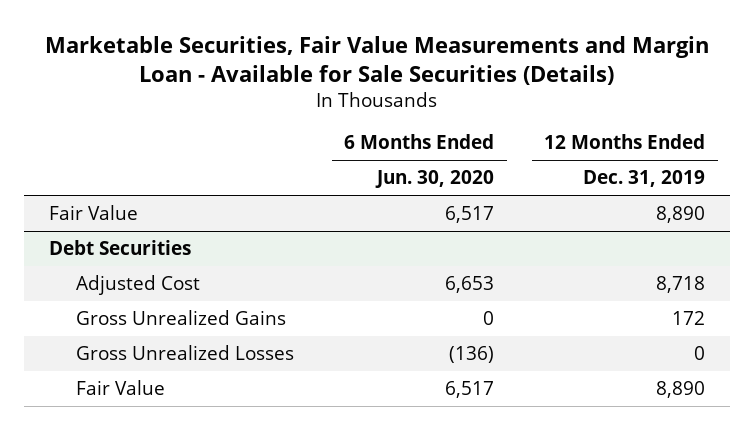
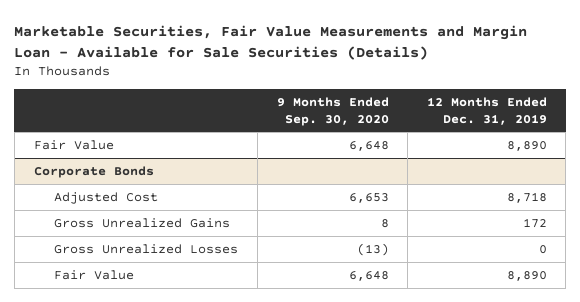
- | 6 Months Ended Jun. 30, 2020 | 12 Months Ended Dec. 31, 2019
+ | 9 Months Ended Sep. 30, 2020 | 12 Months Ended Dec. 31, 2019
- Debt Securities
+ Corporate Bonds

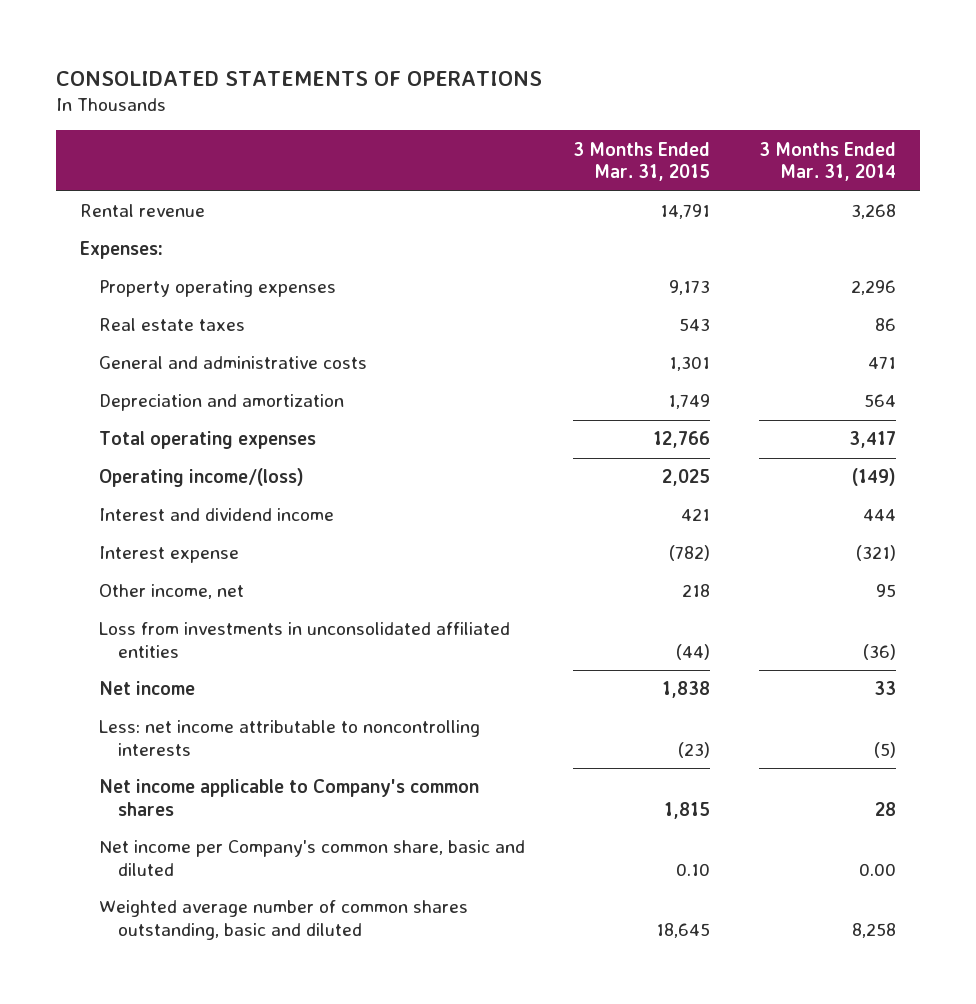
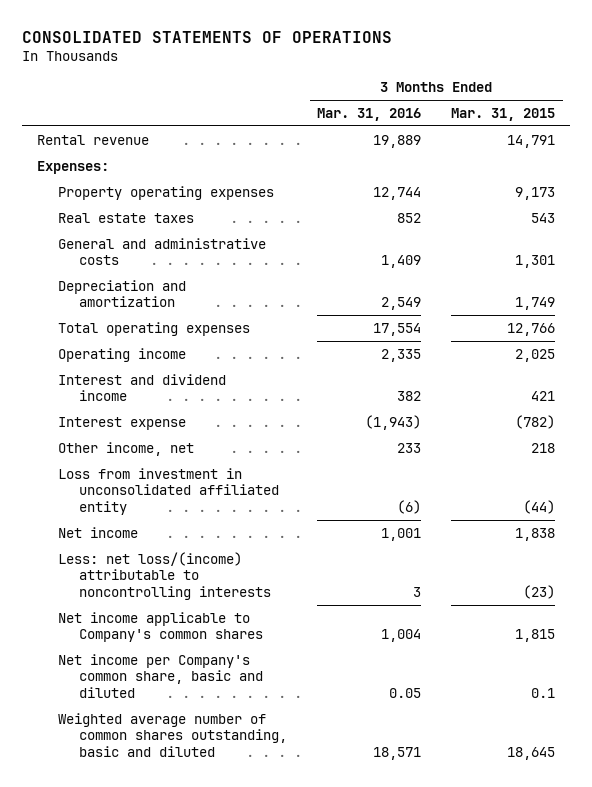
- | 3 Months Ended Mar. 31, 2015 | 3 Months Ended Mar. 31, 2014
+ | 3 Months Ended Mar. 31, 2016 | 3 Months Ended Mar. 31, 2015
- Operating income/(loss) | 2,025 | (149)
+ Operating income | 2,335 | 2,025
- Loss from investments in unconsolidated affiliated entities | (44) | (36)
+ Loss from investment in unconsolidated affiliated entity | (6) | (44)
- Less: net income attributable to noncontrolling interests | (23) | (5)
+ Less: net loss/(income) attributable to noncontrolling interests | 3 | (23)
- Net income per Company's common share, basic and diluted | 0.10 | 0.00
+ Net income per Company's common share, basic and diluted | 0.05 | 0.1

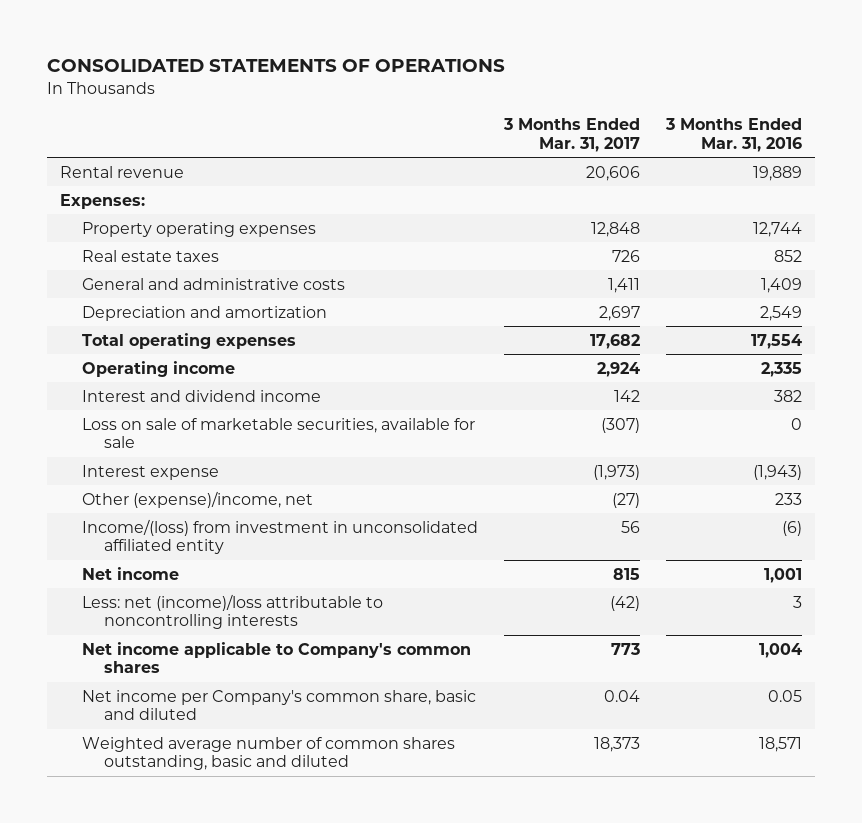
- | 3 Months Ended Mar. 31, 2016 | 3 Months Ended Mar. 31, 2015
+ | 3 Months Ended Mar. 31, 2017 | 3 Months Ended Mar. 31, 2016
+ Loss on sale of marketable securities, available for sale | (307) | 0
- Other income, net | 233 | 218
- Loss from investment in unconsolidated affiliated entity | (6) | (44)
+ Other (expense)/income, net | (27) | 233
+ Income/(loss) from investment in unconsolidated affiliated entity | 56 | (6)
- Less: net loss/(income) attributable to noncontrolling interests | 3 | (23)
+ Less: net (income)/loss attributable to noncontrolling interests | (42) | 3

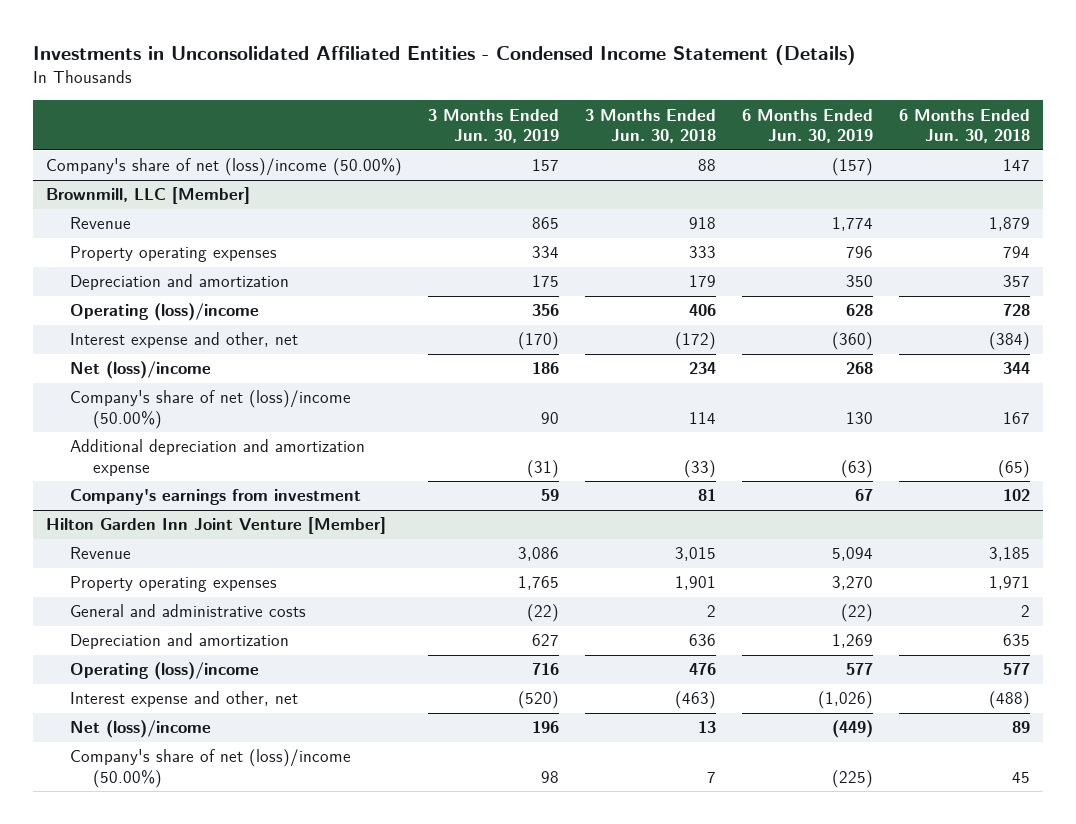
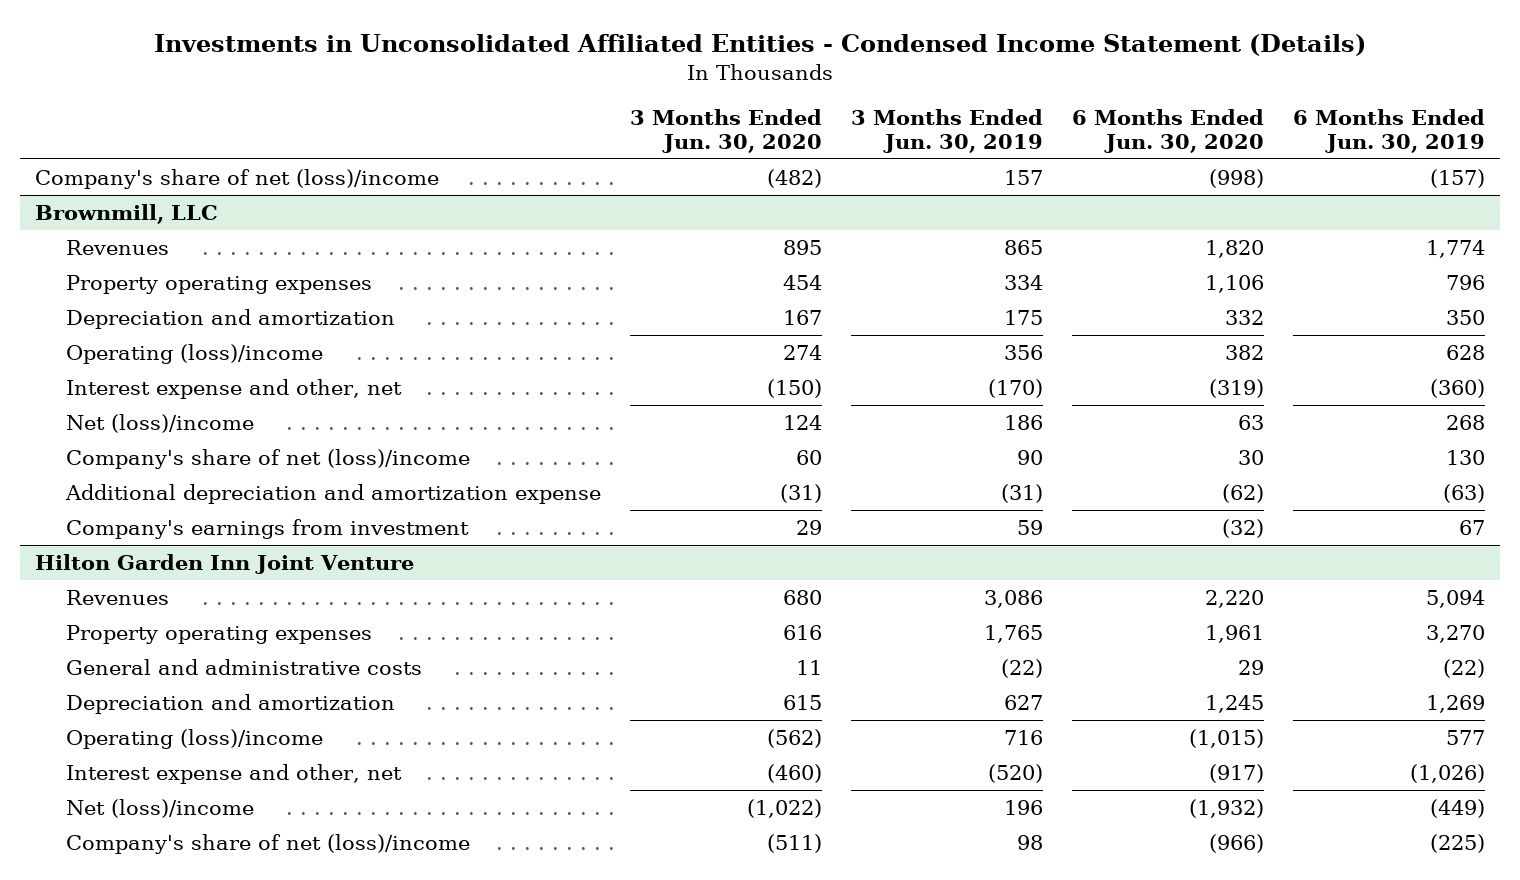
- | 3 Months Ended Jun. 30, 2019 | 3 Months Ended Jun. 30, 2018 | 6 Months Ended Jun. 30, 2019 | 6 Months Ended Jun. 30, 2018
+ | 3 Months Ended Jun. 30, 2020 | 3 Months Ended Jun. 30, 2019 | 6 Months Ended Jun. 30, 2020 | 6 Months Ended Jun. 30, 2019
- Company's share of net (loss)/income (50.00%) | 157 | 88 | (157) | 147
- Brownmill, LLC [Member]
- Revenue | 865 | 918 | 1,774 | 1,879
+ Company's share of net (loss)/income | (482) | 157 | (998) | (157)
+ Brownmill, LLC
+ Revenues | 895 | 865 | 1,820 | 1,774
- Company's share of net (loss)/income (50.00%) | 90 | 114 | 130 | 167
+ Company's share of net (loss)/income | 60 | 90 | 30 | 130
- Hilton Garden Inn Joint Venture [Member]
- Revenue | 3,086 | 3,015 | 5,094 | 3,185
+ Hilton Garden Inn Joint Venture
+ Revenues | 680 | 3,086 | 2,220 | 5,094
- Company's share of net (loss)/income (50.00%) | 98 | 7 | (225) | 45
+ Company's share of net (loss)/income | (511) | 98 | (966) | (225)

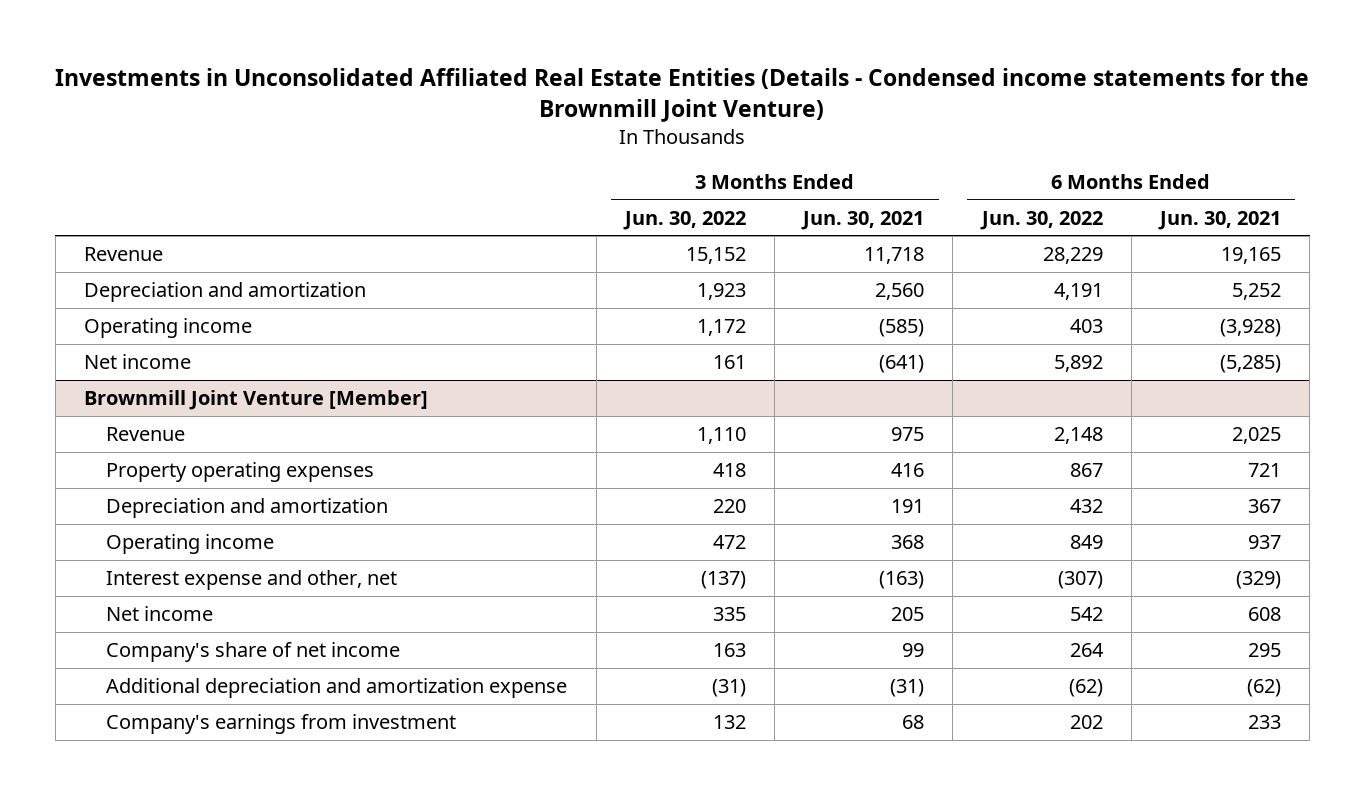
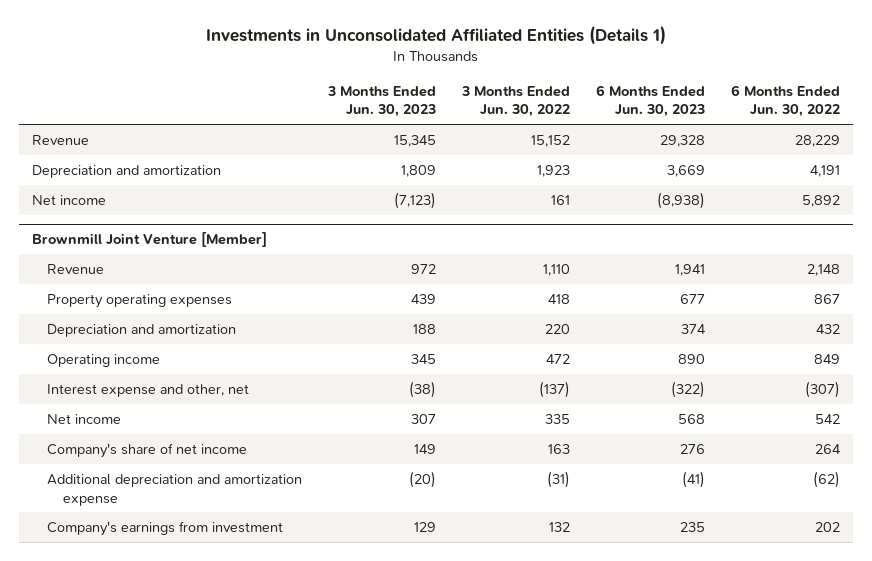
- Investments in Unconsolidated Affiliated Real Estate Entities (Details - Condensed income statements for the Brownmill Joint Venture)
+ Investments in Unconsolidated Affiliated Entities (Details 1)
- | 3 Months Ended Jun. 30, 2022 | 3 Months Ended Jun. 30, 2021 | 6 Months Ended Jun. 30, 2022 | 6 Months Ended Jun. 30, 2021
+ | 3 Months Ended Jun. 30, 2023 | 3 Months Ended Jun. 30, 2022 | 6 Months Ended Jun. 30, 2023 | 6 Months Ended Jun. 30, 2022
- Operating income | 1,172 | (585) | 403 | (3,928)

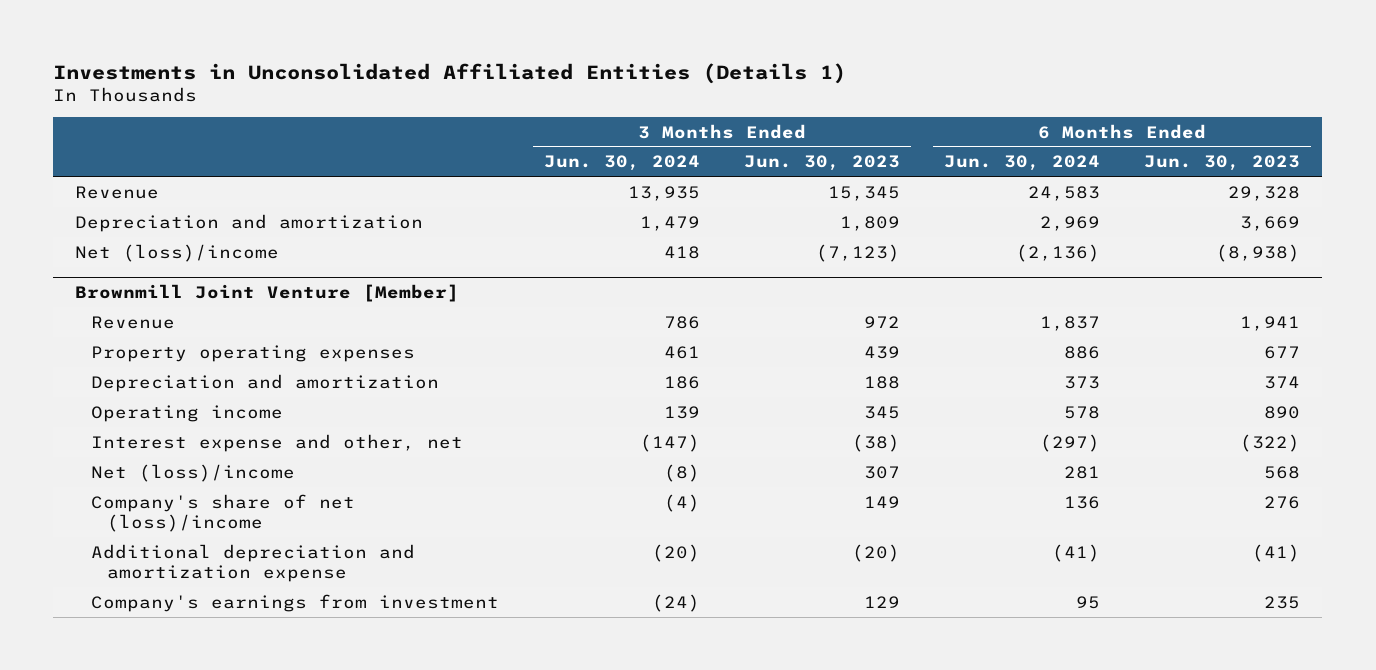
- | 3 Months Ended Jun. 30, 2023 | 3 Months Ended Jun. 30, 2022 | 6 Months Ended Jun. 30, 2023 | 6 Months Ended Jun. 30, 2022
+ | 3 Months Ended Jun. 30, 2024 | 3 Months Ended Jun. 30, 2023 | 6 Months Ended Jun. 30, 2024 | 6 Months Ended Jun. 30, 2023
- Net income | (7,123) | 161 | (8,938) | 5,892
+ Net (loss)/income | 418 | (7,123) | (2,136) | (8,938)
@ Brownmill Joint Venture [Member]
- Net income | 307 | 335 | 568 | 542
- Company's share of net income | 149 | 163 | 276 | 264
+ Net (loss)/income | (8) | 307 | 281 | 568
+ Company's share of net (loss)/income | (4) | 149 | 136 | 276

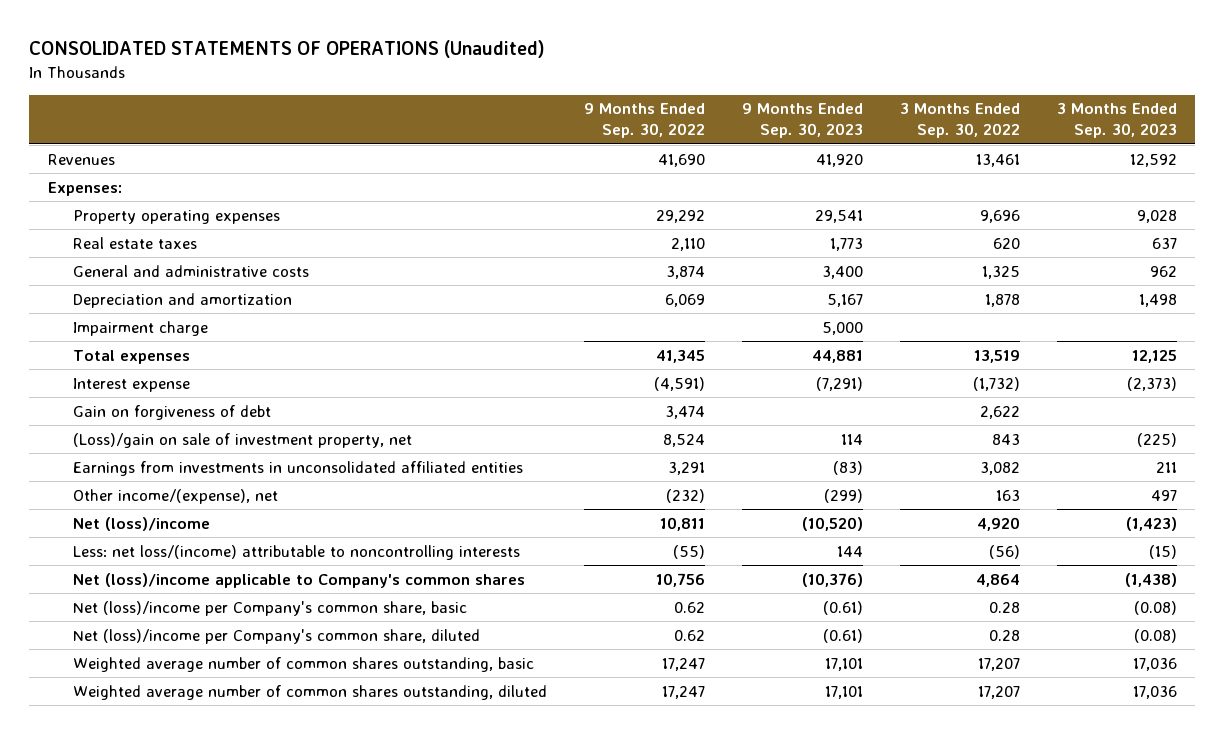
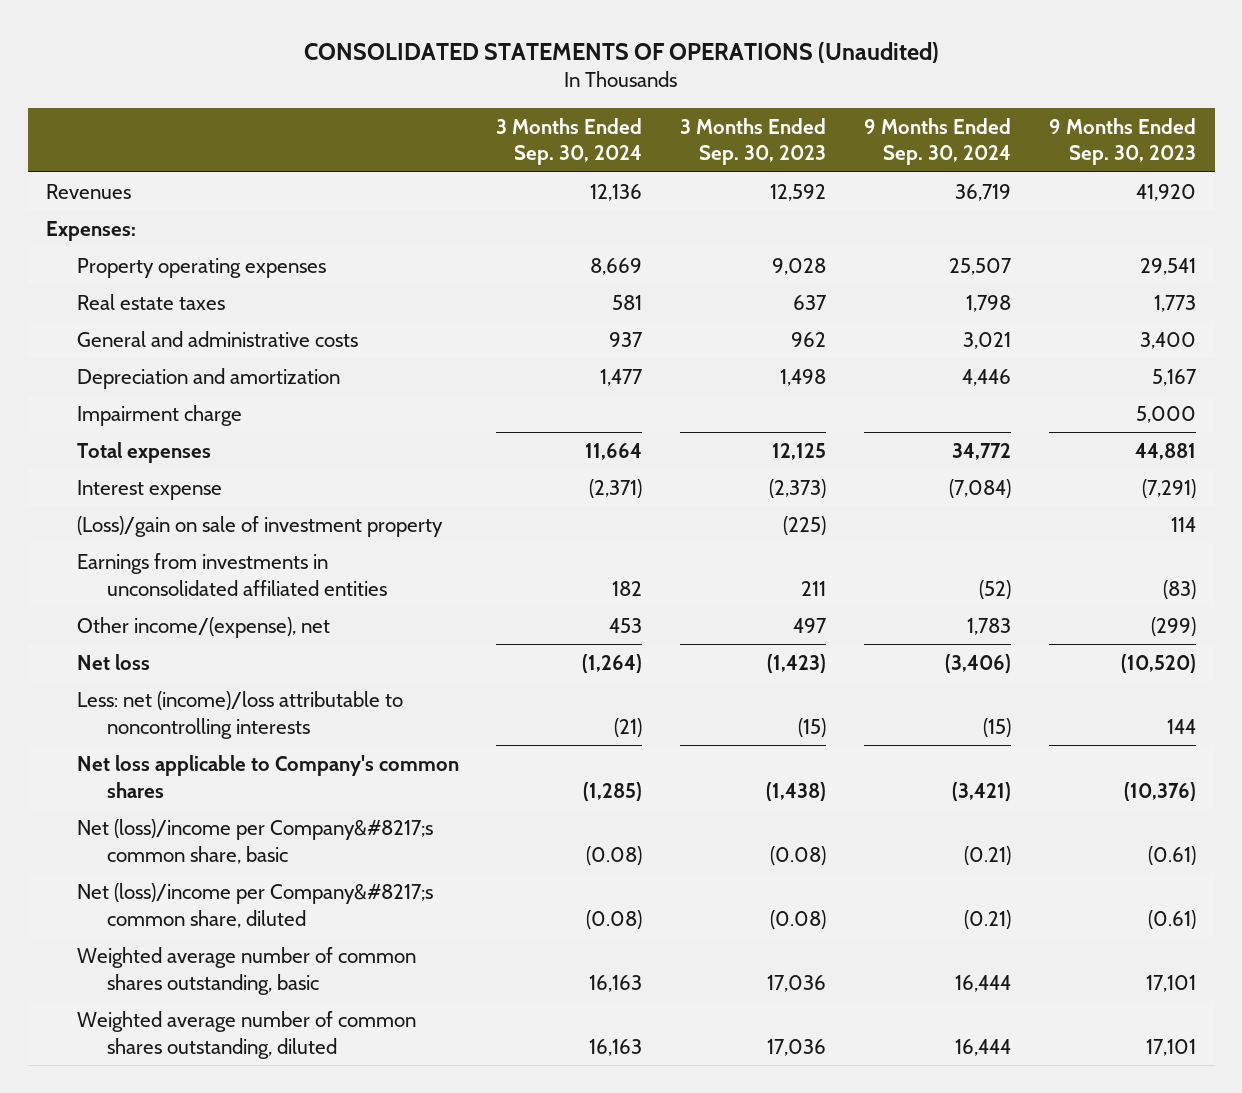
- | 9 Months Ended Sep. 30, 2022 | 9 Months Ended Sep. 30, 2023 | 3 Months Ended Sep. 30, 2022 | 3 Months Ended Sep. 30, 2023
+ | 3 Months Ended Sep. 30, 2024 | 3 Months Ended Sep. 30, 2023 | 9 Months Ended Sep. 30, 2024 | 9 Months Ended Sep. 30, 2023
- Gain on forgiveness of debt | 3,474 | | 2,622 |
- (Loss)/gain on sale of investment property, net | 8,524 | 114 | 843 | (225)
+ (Loss)/gain on sale of investment property | | (225) | | 114
- Net (loss)/income | 10,811 | (10,520) | 4,920 | (1,423)
- Less: net loss/(income) attributable to noncontrolling interests | (55) | 144 | (56) | (15)
- Net (loss)/income applicable to Company's common shares | 10,756 | (10,376) | 4,864 | (1,438)
- Net (loss)/income per Company's common share, basic | 0.62 | (0.61) | 0.28 | (0.08)
- Net (loss)/income per Company's common share, diluted | 0.62 | (0.61) | 0.28 | (0.08)
+ Net loss | (1,264) | (1,423) | (3,406) | (10,520)
+ Less: net (income)/loss attributable to noncontrolling interests | (21) | (15) | (15) | 144
+ Net loss applicable to Company's common shares | (1,285) | (1,438) | (3,421) | (10,376)
+ Net (loss)/income per Company&#8217;s common share, basic | (0.08) | (0.08) | (0.21) | (0.61)
+ Net (loss)/income per Company&#8217;s common share, diluted | (0.08) | (0.08) | (0.21) | (0.61)

